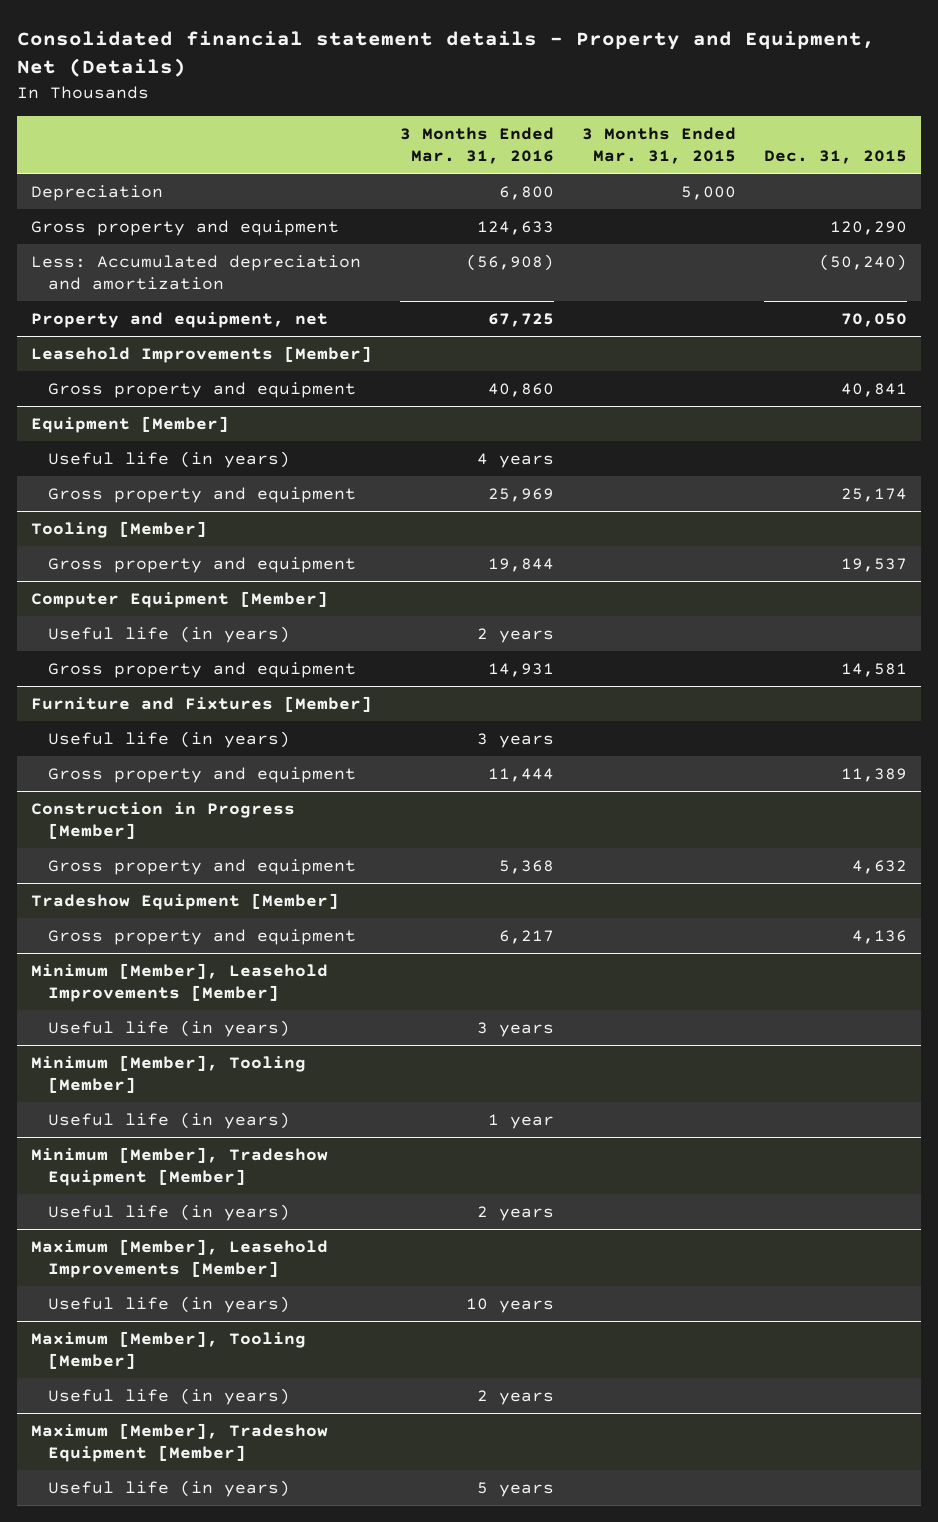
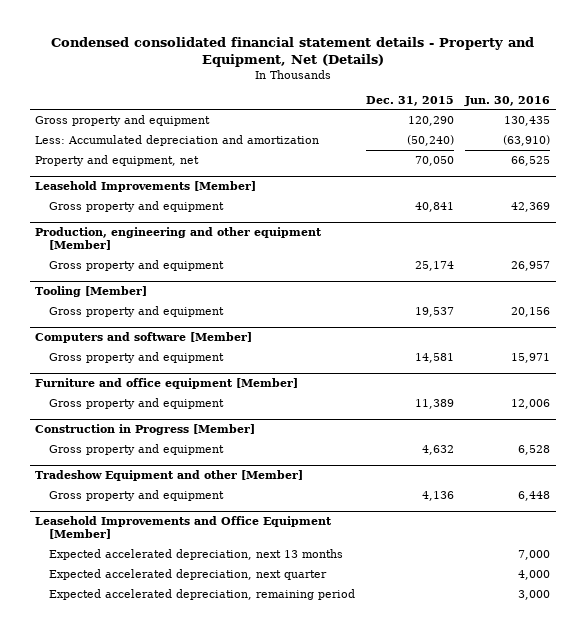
- Consolidated financial statement details - Property and Equipment, Net (Details)
+ Condensed consolidated financial statement details - Property and Equipment, Net (Details)
- | 3 Months Ended Mar. 31, 2016 | 3 Months Ended Mar. 31, 2015 | Dec. 31, 2015
+ | Dec. 31, 2015 | Jun. 30, 2016
- Depreciation | 6,800 | 5,000 |
- Equipment [Member]
- Useful life (in years) | 4 years | |
+ Production, engineering and other equipment [Member]
- Computer Equipment [Member]
- Useful life (in years) | 2 years | |
+ Computers and software [Member]
- Furniture and Fixtures [Member]
- Useful life (in years) | 3 years | |
+ Furniture and office equipment [Member]
- Tradeshow Equipment [Member]
+ Tradeshow Equipment and other [Member]
- Minimum [Member], Leasehold Improvements [Member]
- Useful life (in years) | 3 years | |
- Minimum [Member], Tooling [Member]
- Useful life (in years) | 1 year | |
- Minimum [Member], Tradeshow Equipment [Member]
- Useful life (in years) | 2 years | |
- Maximum [Member], Leasehold Improvements [Member]
- Useful life (in years) | 10 years | |
- Maximum [Member], Tooling [Member]
- Useful life (in years) | 2 years | |
- Maximum [Member], Tradeshow Equipment [Member]
- Useful life (in years) | 5 years | |
+ Leasehold Improvements and Office Equipment [Member]
+ Expected accelerated depreciation, next 13 months | | 7,000
+ Expected accelerated depreciation, next quarter | | 4,000
+ Expected accelerated depreciation, remaining period | | 3,000

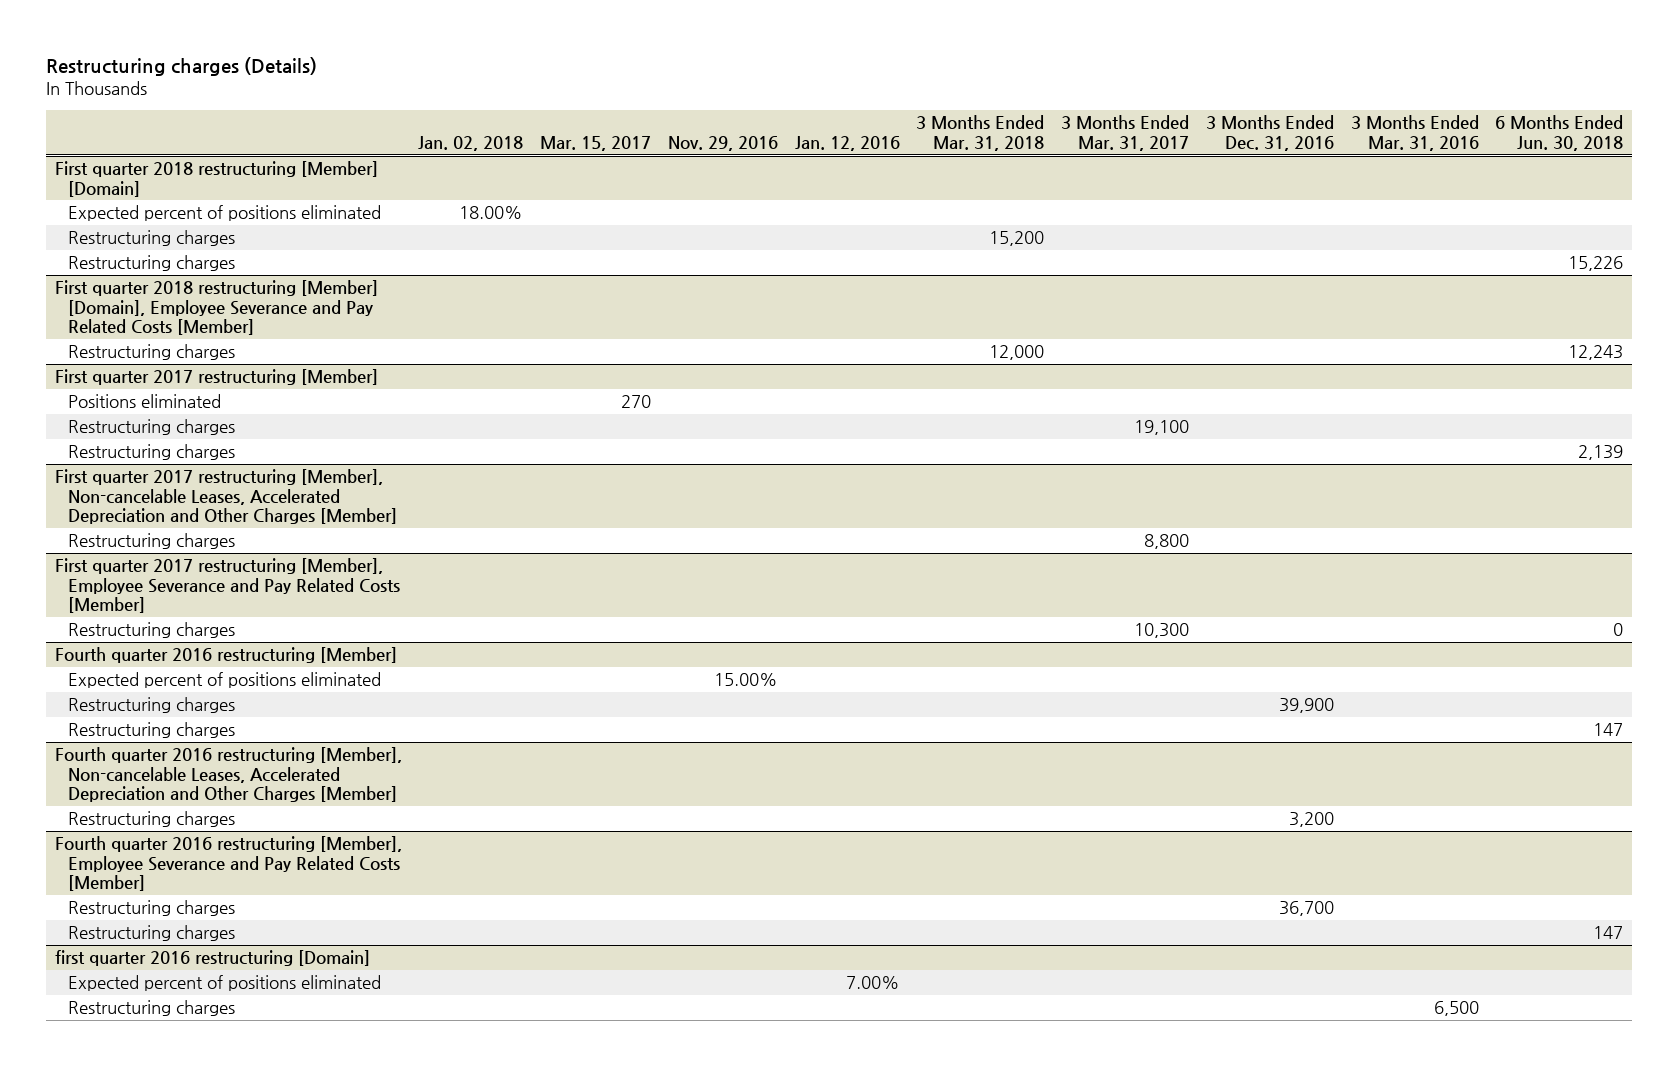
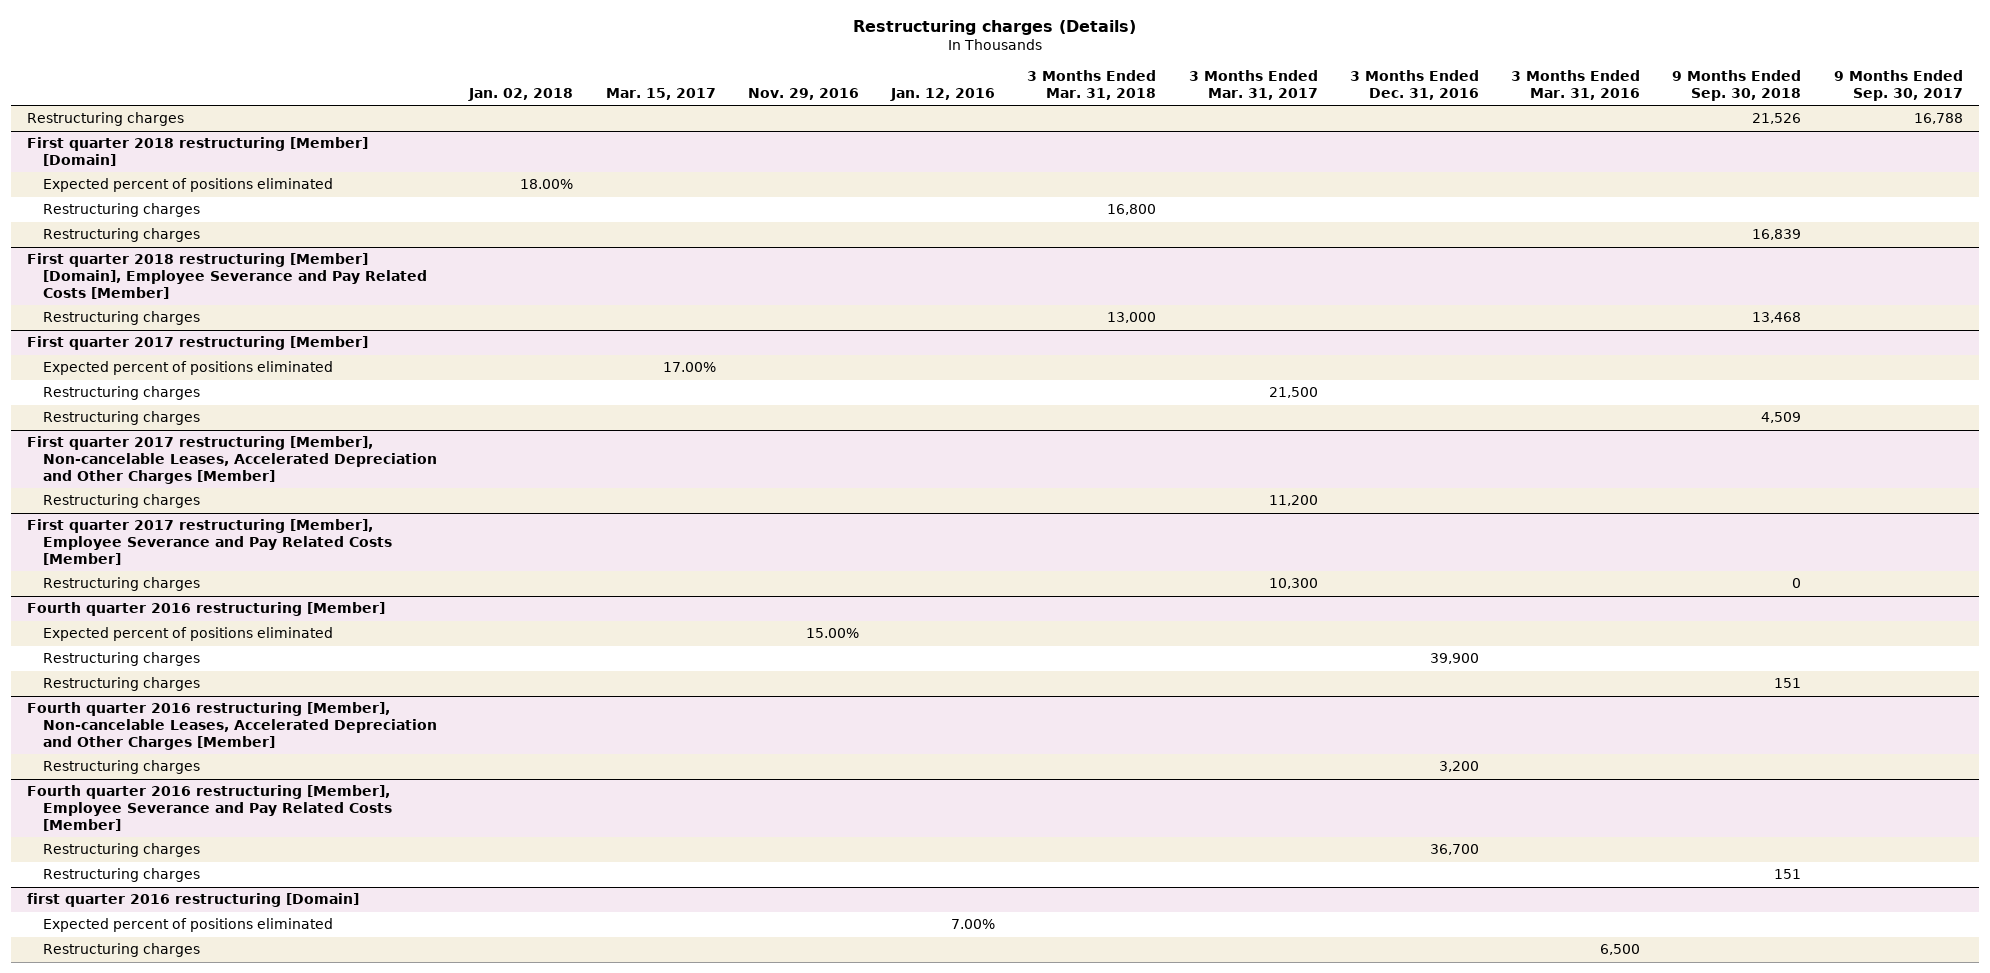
- | Jan. 02, 2018 | Mar. 15, 2017 | Nov. 29, 2016 | Jan. 12, 2016 | 3 Months Ended Mar. 31, 2018 | 3 Months Ended Mar. 31, 2017 | 3 Months Ended Dec. 31, 2016 | 3 Months Ended Mar. 31, 2016 | 6 Months Ended Jun. 30, 2018
+ | Jan. 02, 2018 | Mar. 15, 2017 | Nov. 29, 2016 | Jan. 12, 2016 | 3 Months Ended Mar. 31, 2018 | 3 Months Ended Mar. 31, 2017 | 3 Months Ended Dec. 31, 2016 | 3 Months Ended Mar. 31, 2016 | 9 Months Ended Sep. 30, 2018 | 9 Months Ended Sep. 30, 2017
+ Restructuring charges | | | | | | | | | 21,526 | 16,788
@ First quarter 2018 restructuring [Member] [Domain]
- Restructuring charges | | | | | 15,200 | | | |
+ Restructuring charges | | | | | 16,800 | | | | |
@ First quarter 2018 restructuring [Member] [Domain], Employee Severance and Pay Related Costs [Member]
- Restructuring charges | | | | | 12,000 | | | | 12,243
+ Restructuring charges | | | | | 13,000 | | | | 13,468 |
@ First quarter 2017 restructuring [Member]
- Positions eliminated | | 270 | | | | | | |
- Restructuring charges | | | | | | 19,100 | | |
+ Expected percent of positions eliminated | | 17.00% | | | | | | | |
+ Restructuring charges | | | | | | 21,500 | | | |
@ First quarter 2017 restructuring [Member], Non-cancelable Leases, Accelerated Depreciation and Other Charges [Member]
- Restructuring charges | | | | | | 8,800 | | |
+ Restructuring charges | | | | | | 11,200 | | | |

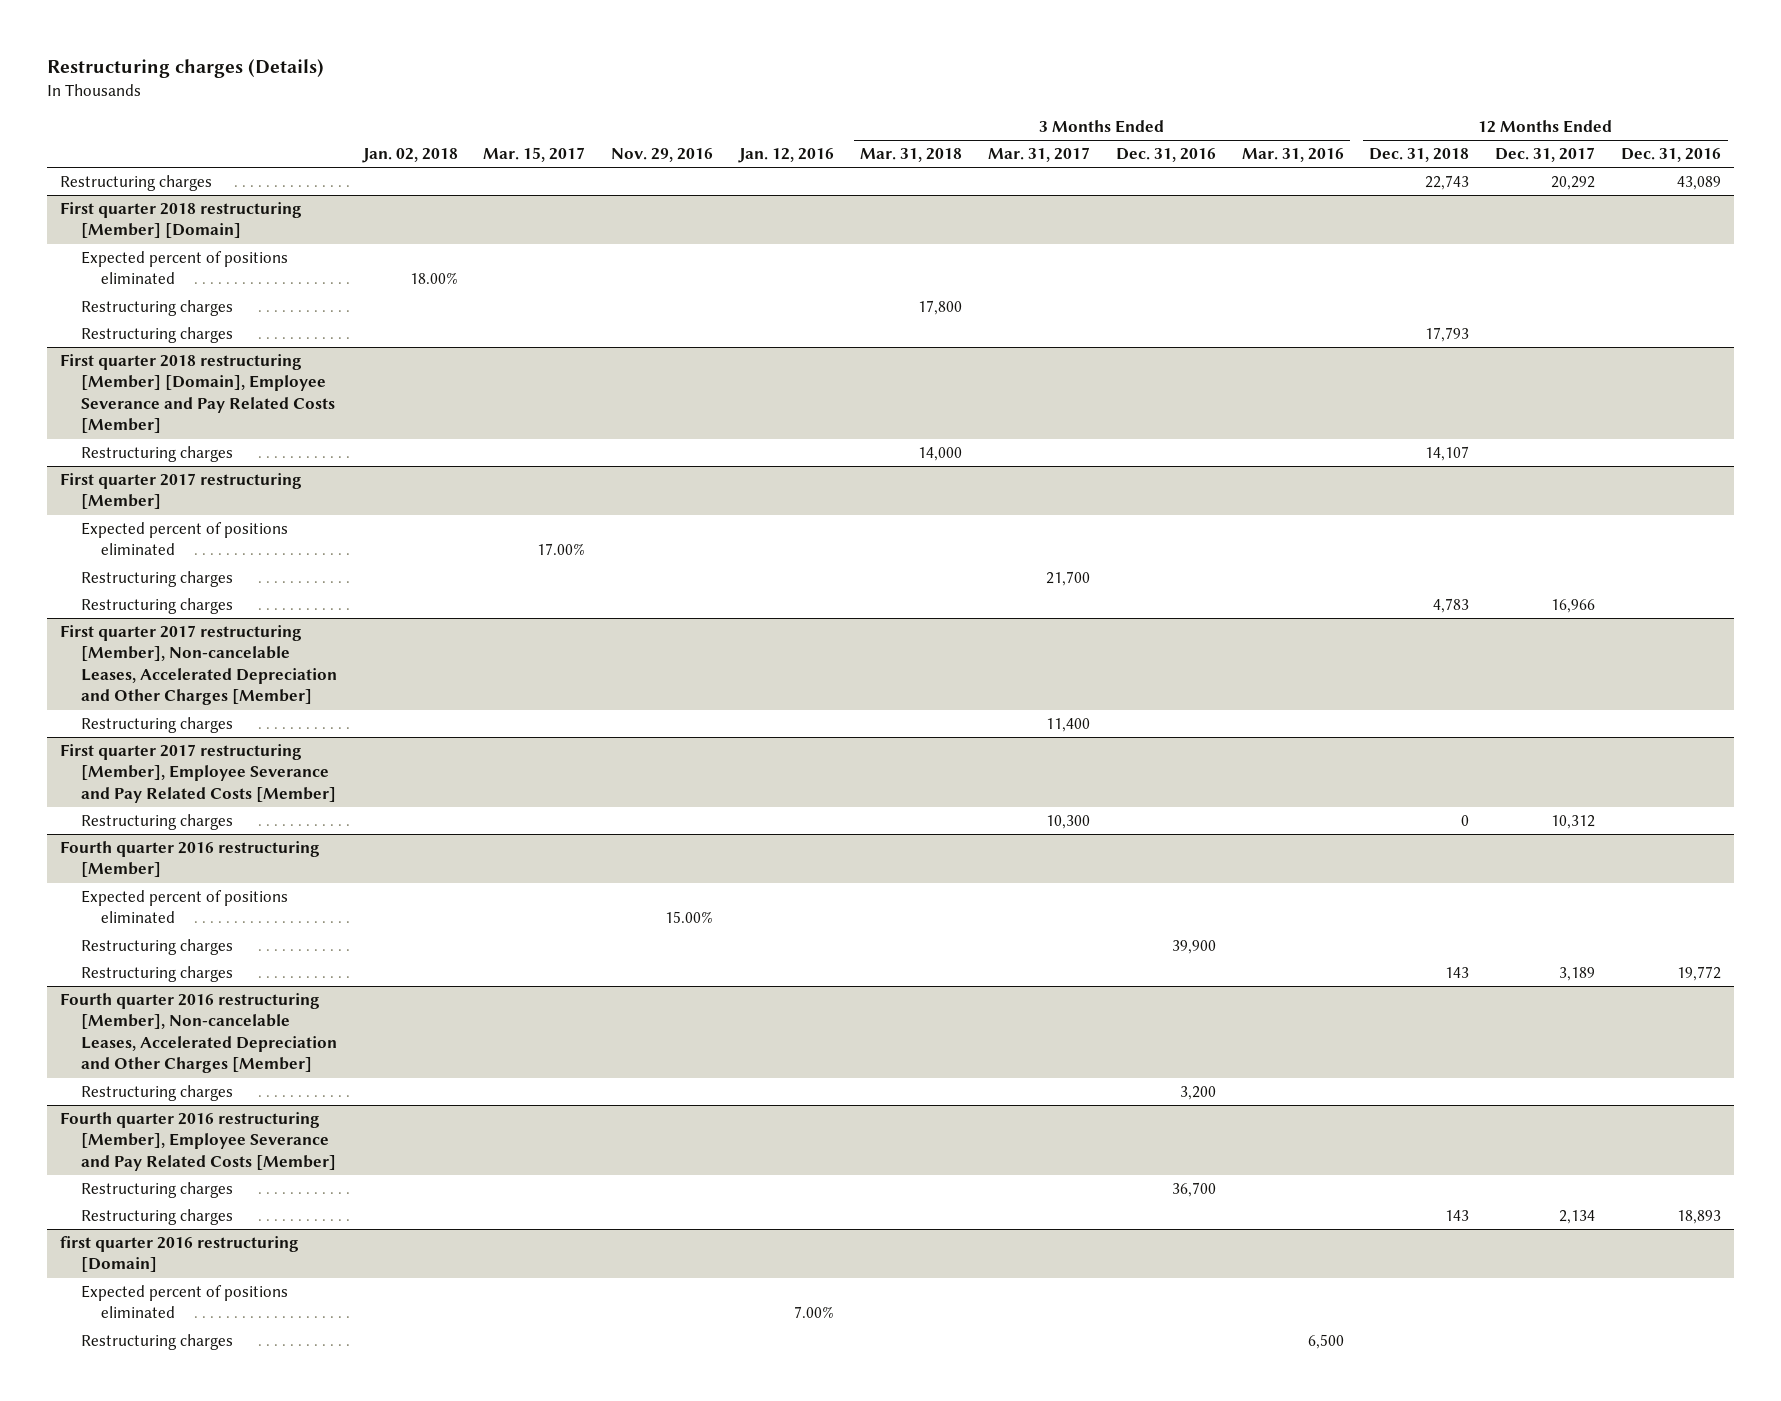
- | Jan. 02, 2018 | Mar. 15, 2017 | Nov. 29, 2016 | Jan. 12, 2016 | 3 Months Ended Mar. 31, 2018 | 3 Months Ended Mar. 31, 2017 | 3 Months Ended Dec. 31, 2016 | 3 Months Ended Mar. 31, 2016 | 9 Months Ended Sep. 30, 2018 | 9 Months Ended Sep. 30, 2017
+ | Jan. 02, 2018 | Mar. 15, 2017 | Nov. 29, 2016 | Jan. 12, 2016 | 3 Months Ended Mar. 31, 2018 | 3 Months Ended Mar. 31, 2017 | 3 Months Ended Dec. 31, 2016 | 3 Months Ended Mar. 31, 2016 | 12 Months Ended Dec. 31, 2018 | 12 Months Ended Dec. 31, 2017 | 12 Months Ended Dec. 31, 2016
@ First quarter 2018 restructuring [Member] [Domain]
- Restructuring charges | | | | | 16,800 | | | | |
+ Restructuring charges | | | | | 17,800 | | | | | |
@ First quarter 2018 restructuring [Member] [Domain], Employee Severance and Pay Related Costs [Member]
- Restructuring charges | | | | | 13,000 | | | | 13,468 |
+ Restructuring charges | | | | | 14,000 | | | | 14,107 | |
@ First quarter 2017 restructuring [Member]
- Restructuring charges | | | | | | 21,500 | | | |
+ Restructuring charges | | | | | | 21,700 | | | | |
@ First quarter 2017 restructuring [Member], Non-cancelable Leases, Accelerated Depreciation and Other Charges [Member]
- Restructuring charges | | | | | | 11,200 | | | |
+ Restructuring charges | | | | | | 11,400 | | | | |

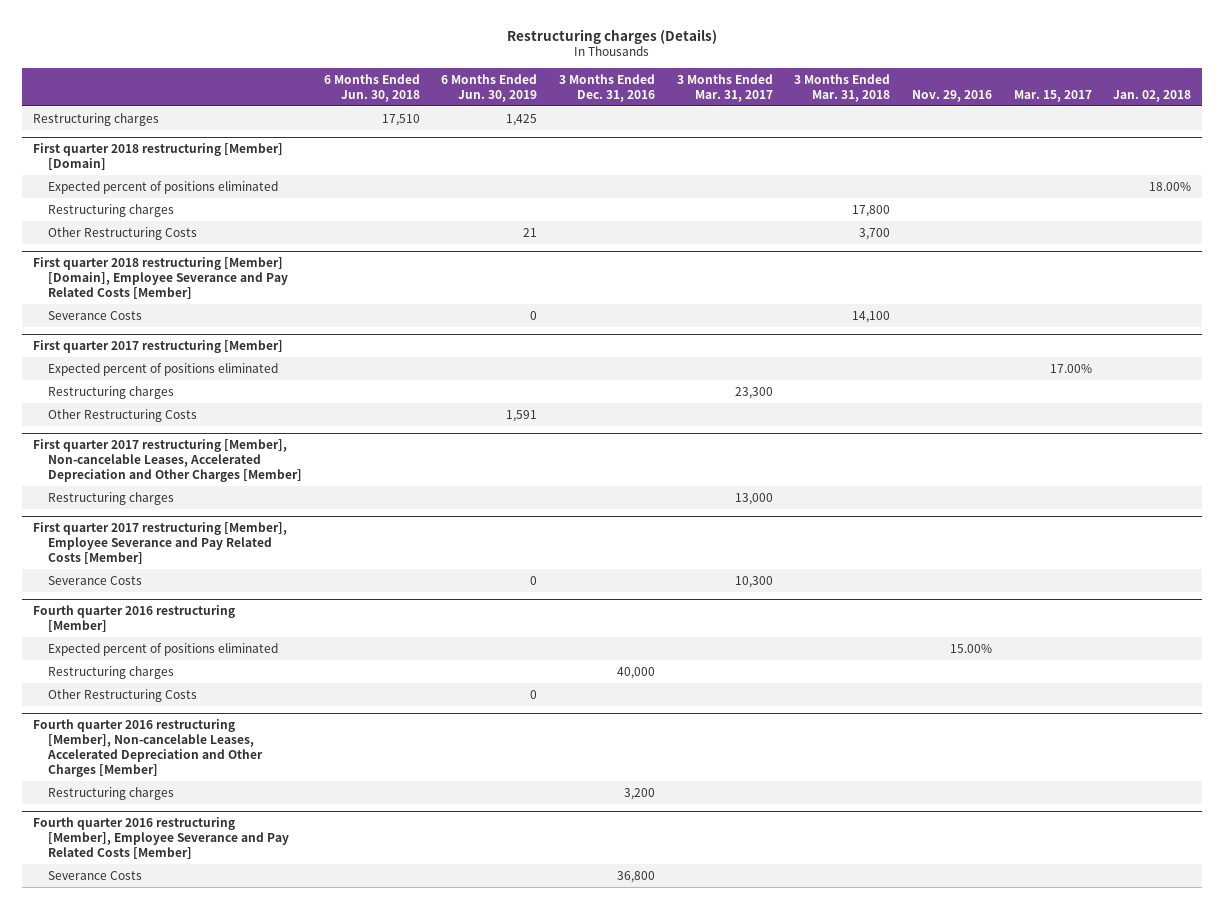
- | Jan. 02, 2018 | Mar. 15, 2017 | Nov. 29, 2016 | Jan. 12, 2016 | 3 Months Ended Mar. 31, 2018 | 3 Months Ended Mar. 31, 2017 | 3 Months Ended Dec. 31, 2016 | 3 Months Ended Mar. 31, 2016 | 12 Months Ended Dec. 31, 2018 | 12 Months Ended Dec. 31, 2017 | 12 Months Ended Dec. 31, 2016
+ | 6 Months Ended Jun. 30, 2018 | 6 Months Ended Jun. 30, 2019 | 3 Months Ended Dec. 31, 2016 | 3 Months Ended Mar. 31, 2017 | 3 Months Ended Mar. 31, 2018 | Nov. 29, 2016 | Mar. 15, 2017 | Jan. 02, 2018
@ First quarter 2018 restructuring [Member] [Domain]
- Restructuring charges | | | | | | | | | 17,793 | |
+ Other Restructuring Costs | | 21 | | | 3,700 | | |
@ First quarter 2018 restructuring [Member] [Domain], Employee Severance and Pay Related Costs [Member]
- Restructuring charges | | | | | 14,000 | | | | 14,107 | |
+ Severance Costs | | 0 | | | 14,100 | | |
@ First quarter 2017 restructuring [Member]
- Restructuring charges | | | | | | 21,700 | | | | |
- Restructuring charges | | | | | | | | | 4,783 | 16,966 |
+ Restructuring charges | | | | 23,300 | | | |
+ Other Restructuring Costs | | 1,591 | | | | | |
@ First quarter 2017 restructuring [Member], Non-cancelable Leases, Accelerated Depreciation and Other Charges [Member]
- Restructuring charges | | | | | | 11,400 | | | | |
+ Restructuring charges | | | | 13,000 | | | |
@ First quarter 2017 restructuring [Member], Employee Severance and Pay Related Costs [Member]
- Restructuring charges | | | | | | 10,300 | | | 0 | 10,312 |
+ Severance Costs | | 0 | | 10,300 | | | |
@ Fourth quarter 2016 restructuring [Member]
- Restructuring charges | | | | | | | 39,900 | | | |
- Restructuring charges | | | | | | | | | 143 | 3,189 | 19,772
+ Restructuring charges | | | 40,000 | | | | |
+ Other Restructuring Costs | | 0 | | | | | |
@ Fourth quarter 2016 restructuring [Member], Employee Severance and Pay Related Costs [Member]
- Restructuring charges | | | | | | | 36,700 | | | |
- Restructuring charges | | | | | | | | | 143 | 2,134 | 18,893
- first quarter 2016 restructuring [Domain]
- Expected percent of positions eliminated | | | | 7.00% | | | | | | |
- Restructuring charges | | | | | | | | 6,500 | | |
@ Fourth quarter 2016 restructuring [Member], Employee Severance and Pay Related Costs [Member]
+ Severance Costs | | | 36,800 | | | | |

